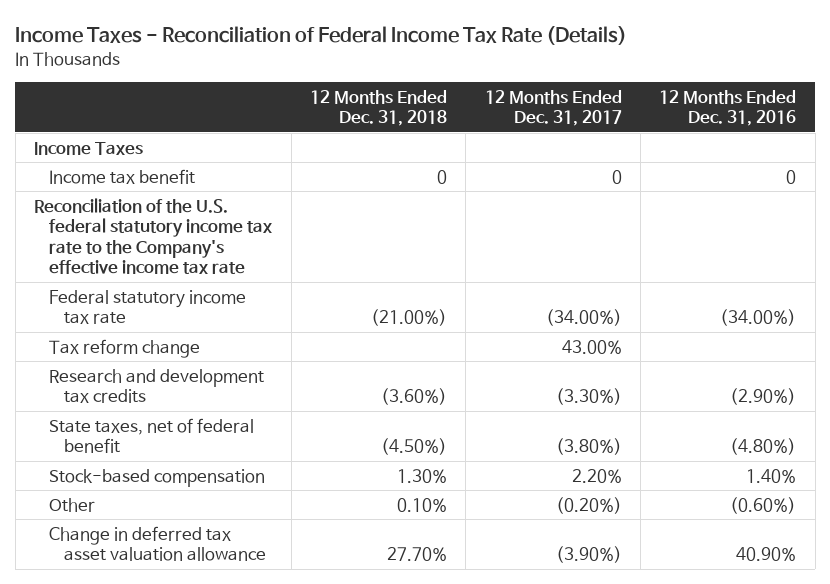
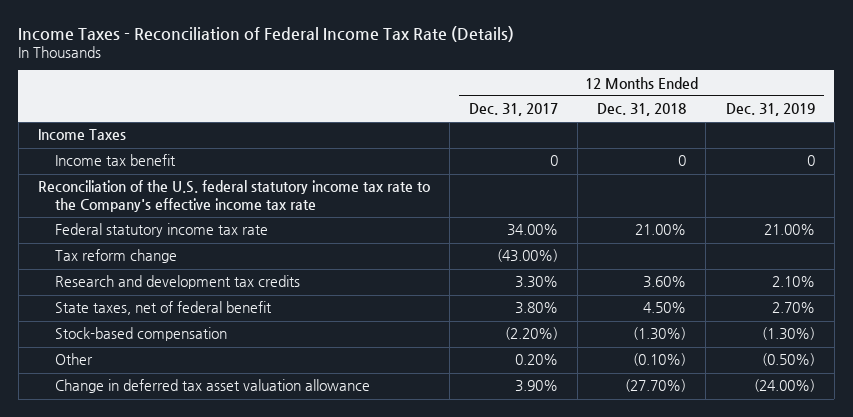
- | 12 Months Ended Dec. 31, 2018 | 12 Months Ended Dec. 31, 2017 | 12 Months Ended Dec. 31, 2016
+ | 12 Months Ended Dec. 31, 2017 | 12 Months Ended Dec. 31, 2018 | 12 Months Ended Dec. 31, 2019
- Federal statutory income tax rate | (21.00%) | (34.00%) | (34.00%)
- Tax reform change | | 43.00% |
- Research and development tax credits | (3.60%) | (3.30%) | (2.90%)
- State taxes, net of federal benefit | (4.50%) | (3.80%) | (4.80%)
- Stock-based compensation | 1.30% | 2.20% | 1.40%
- Other | 0.10% | (0.20%) | (0.60%)
- Change in deferred tax asset valuation allowance | 27.70% | (3.90%) | 40.90%
+ Federal statutory income tax rate | 34.00% | 21.00% | 21.00%
+ Tax reform change | (43.00%) | |
+ Research and development tax credits | 3.30% | 3.60% | 2.10%
+ State taxes, net of federal benefit | 3.80% | 4.50% | 2.70%
+ Stock-based compensation | (2.20%) | (1.30%) | (1.30%)
+ Other | 0.20% | (0.10%) | (0.50%)
+ Change in deferred tax asset valuation allowance | 3.90% | (27.70%) | (24.00%)

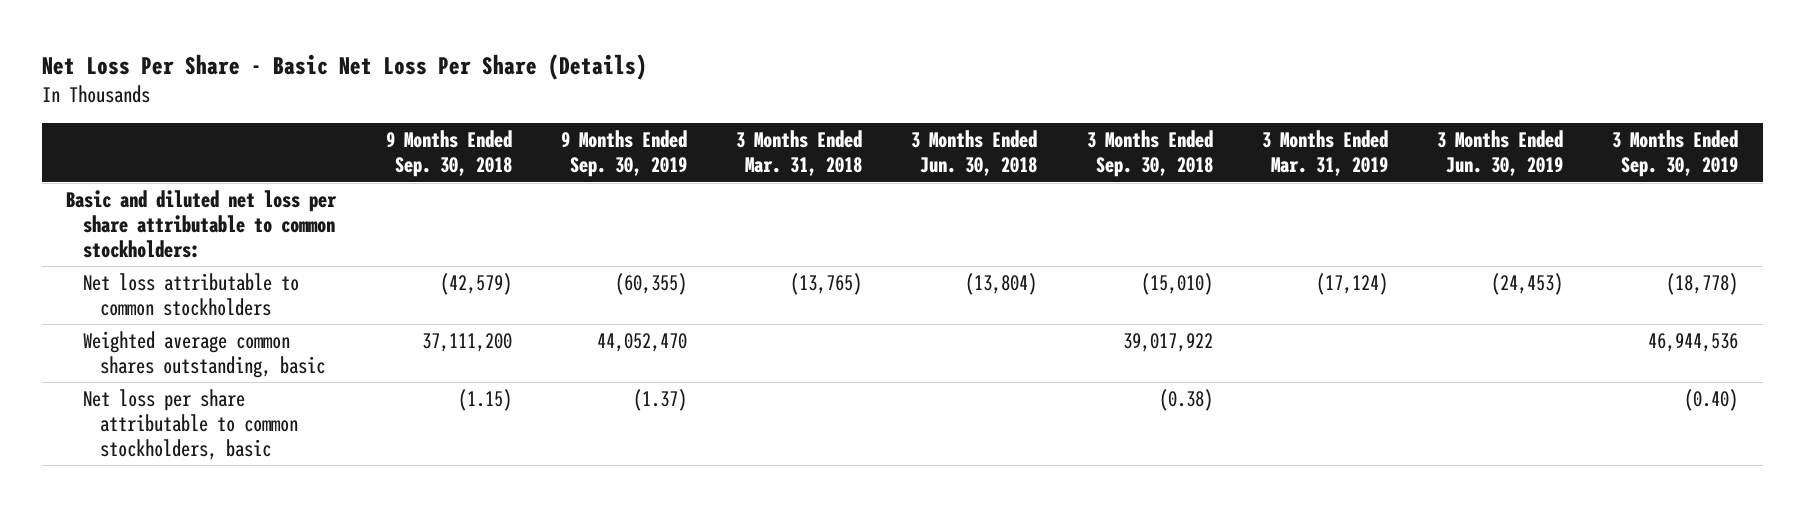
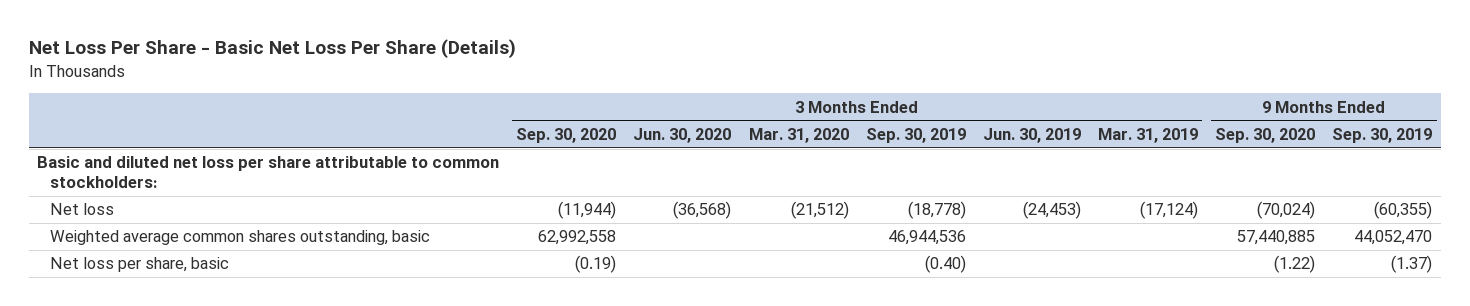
- | 9 Months Ended Sep. 30, 2018 | 9 Months Ended Sep. 30, 2019 | 3 Months Ended Mar. 31, 2018 | 3 Months Ended Jun. 30, 2018 | 3 Months Ended Sep. 30, 2018 | 3 Months Ended Mar. 31, 2019 | 3 Months Ended Jun. 30, 2019 | 3 Months Ended Sep. 30, 2019
+ | 3 Months Ended Sep. 30, 2020 | 3 Months Ended Jun. 30, 2020 | 3 Months Ended Mar. 31, 2020 | 3 Months Ended Sep. 30, 2019 | 3 Months Ended Jun. 30, 2019 | 3 Months Ended Mar. 31, 2019 | 9 Months Ended Sep. 30, 2020 | 9 Months Ended Sep. 30, 2019
- Net loss attributable to common stockholders | (42,579) | (60,355) | (13,765) | (13,804) | (15,010) | (17,124) | (24,453) | (18,778)
+ Net loss | (11,944) | (36,568) | (21,512) | (18,778) | (24,453) | (17,124) | (70,024) | (60,355)
- Net loss per share attributable to common stockholders, basic | (1.15) | (1.37) | | | (0.38) | | | (0.40)
+ Net loss per share, basic | (0.19) | | | (0.40) | | | (1.22) | (1.37)

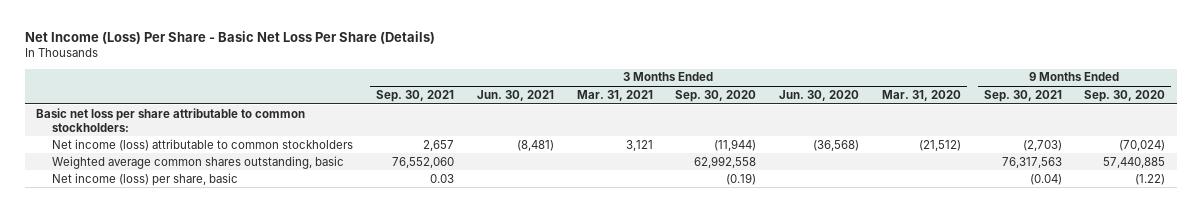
- Net Loss Per Share - Basic Net Loss Per Share (Details)
+ Net Income (Loss) Per Share - Basic Net Loss Per Share (Details)
- | 3 Months Ended Sep. 30, 2020 | 3 Months Ended Jun. 30, 2020 | 3 Months Ended Mar. 31, 2020 | 3 Months Ended Sep. 30, 2019 | 3 Months Ended Jun. 30, 2019 | 3 Months Ended Mar. 31, 2019 | 9 Months Ended Sep. 30, 2020 | 9 Months Ended Sep. 30, 2019
+ | 3 Months Ended Sep. 30, 2021 | 3 Months Ended Jun. 30, 2021 | 3 Months Ended Mar. 31, 2021 | 3 Months Ended Sep. 30, 2020 | 3 Months Ended Jun. 30, 2020 | 3 Months Ended Mar. 31, 2020 | 9 Months Ended Sep. 30, 2021 | 9 Months Ended Sep. 30, 2020
- Basic and diluted net loss per share attributable to common stockholders:
- Net loss | (11,944) | (36,568) | (21,512) | (18,778) | (24,453) | (17,124) | (70,024) | (60,355)
+ Basic net loss per share attributable to common stockholders:
+ Net income (loss) attributable to common stockholders | 2,657 | (8,481) | 3,121 | (11,944) | (36,568) | (21,512) | (2,703) | (70,024)
- Net loss per share, basic | (0.19) | | | (0.40) | | | (1.22) | (1.37)
+ Net income (loss) per share, basic | 0.03 | | | (0.19) | | | (0.04) | (1.22)

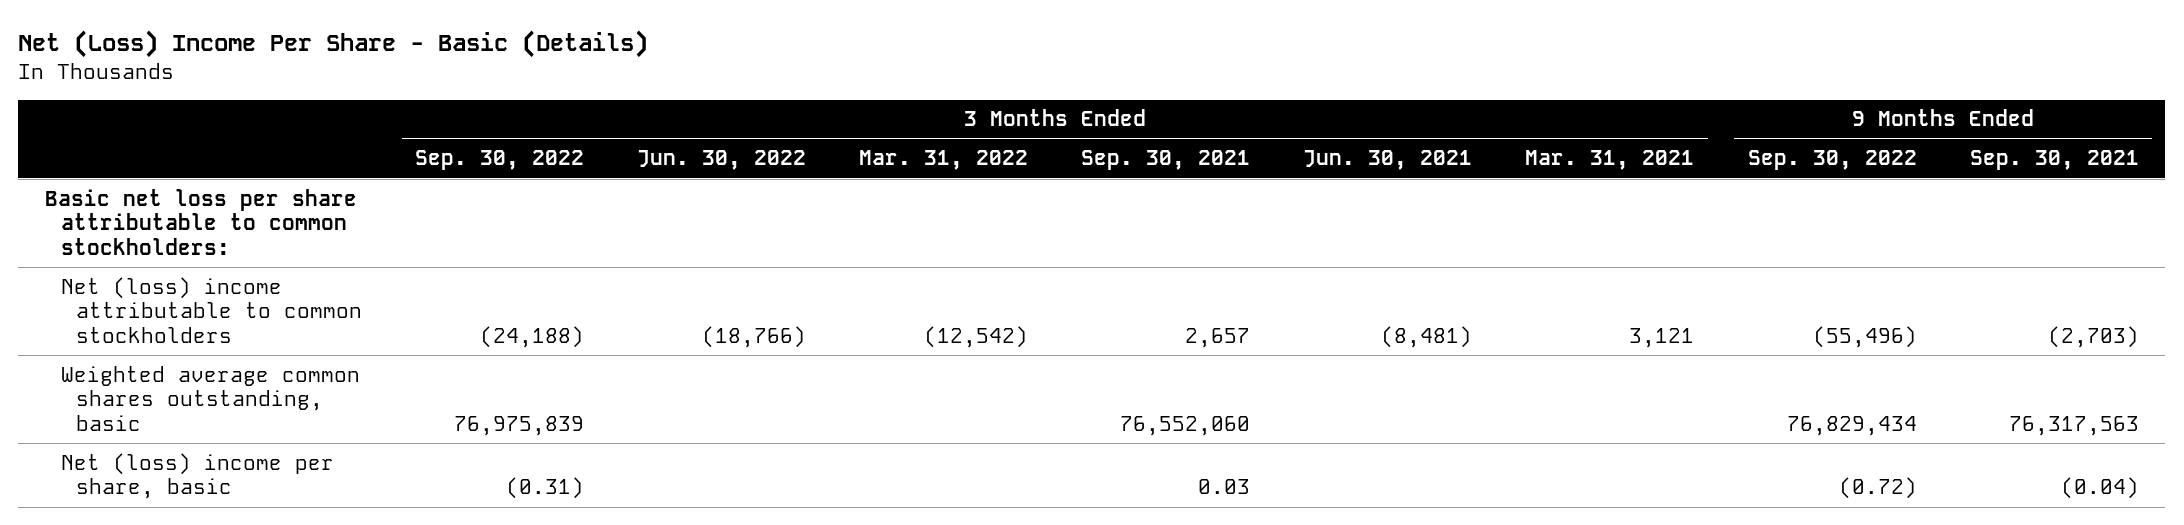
- Net Income (Loss) Per Share - Basic Net Loss Per Share (Details)
+ Net (Loss) Income Per Share - Basic (Details)
- | 3 Months Ended Sep. 30, 2021 | 3 Months Ended Jun. 30, 2021 | 3 Months Ended Mar. 31, 2021 | 3 Months Ended Sep. 30, 2020 | 3 Months Ended Jun. 30, 2020 | 3 Months Ended Mar. 31, 2020 | 9 Months Ended Sep. 30, 2021 | 9 Months Ended Sep. 30, 2020
+ | 3 Months Ended Sep. 30, 2022 | 3 Months Ended Jun. 30, 2022 | 3 Months Ended Mar. 31, 2022 | 3 Months Ended Sep. 30, 2021 | 3 Months Ended Jun. 30, 2021 | 3 Months Ended Mar. 31, 2021 | 9 Months Ended Sep. 30, 2022 | 9 Months Ended Sep. 30, 2021
- Net income (loss) attributable to common stockholders | 2,657 | (8,481) | 3,121 | (11,944) | (36,568) | (21,512) | (2,703) | (70,024)
+ Net (loss) income attributable to common stockholders | (24,188) | (18,766) | (12,542) | 2,657 | (8,481) | 3,121 | (55,496) | (2,703)
- Net income (loss) per share, basic | 0.03 | | | (0.19) | | | (0.04) | (1.22)
+ Net (loss) income per share, basic | (0.31) | | | 0.03 | | | (0.72) | (0.04)

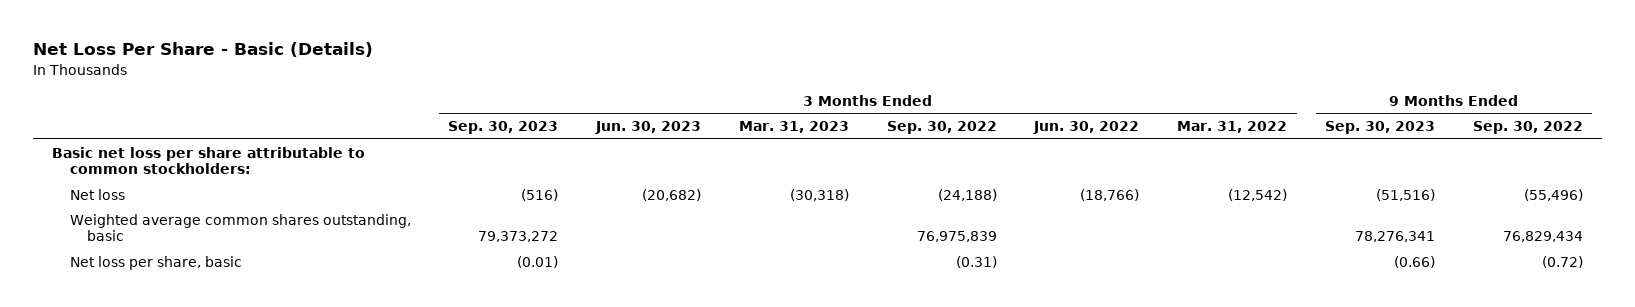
- Net (Loss) Income Per Share - Basic (Details)
+ Net Loss Per Share - Basic (Details)
- | 3 Months Ended Sep. 30, 2022 | 3 Months Ended Jun. 30, 2022 | 3 Months Ended Mar. 31, 2022 | 3 Months Ended Sep. 30, 2021 | 3 Months Ended Jun. 30, 2021 | 3 Months Ended Mar. 31, 2021 | 9 Months Ended Sep. 30, 2022 | 9 Months Ended Sep. 30, 2021
+ | 3 Months Ended Sep. 30, 2023 | 3 Months Ended Jun. 30, 2023 | 3 Months Ended Mar. 31, 2023 | 3 Months Ended Sep. 30, 2022 | 3 Months Ended Jun. 30, 2022 | 3 Months Ended Mar. 31, 2022 | 9 Months Ended Sep. 30, 2023 | 9 Months Ended Sep. 30, 2022
- Net (loss) income attributable to common stockholders | (24,188) | (18,766) | (12,542) | 2,657 | (8,481) | 3,121 | (55,496) | (2,703)
+ Net loss | (516) | (20,682) | (30,318) | (24,188) | (18,766) | (12,542) | (51,516) | (55,496)
- Net (loss) income per share, basic | (0.31) | | | 0.03 | | | (0.72) | (0.04)
+ Net loss per share, basic | (0.01) | | | (0.31) | | | (0.66) | (0.72)

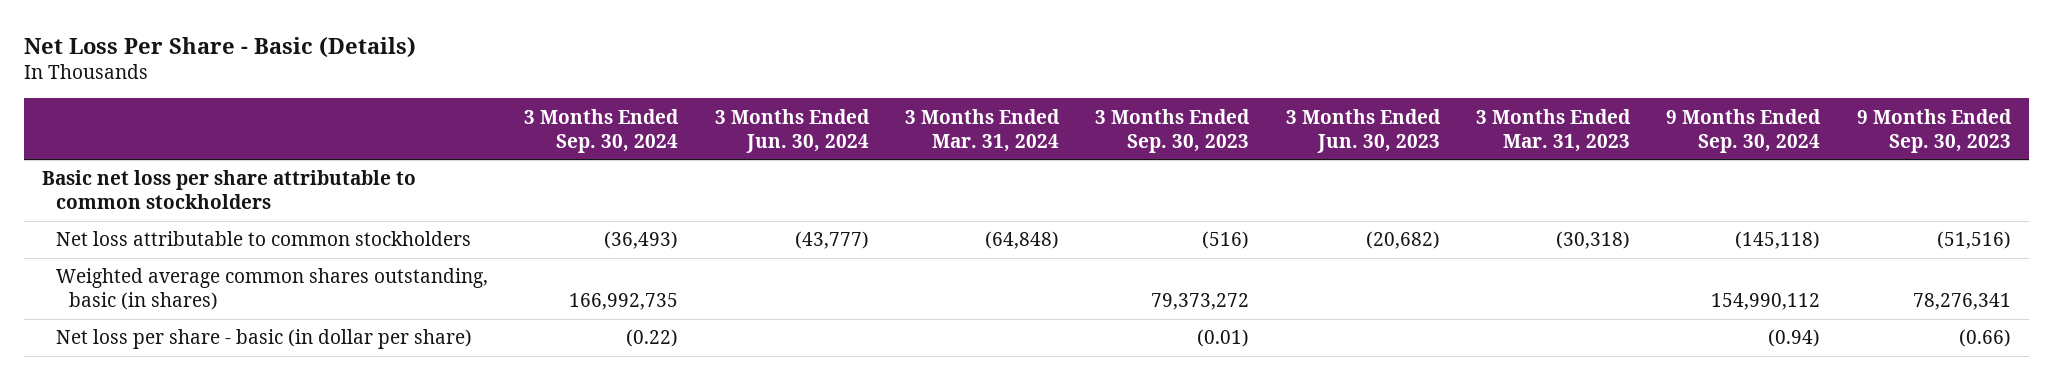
- | 3 Months Ended Sep. 30, 2023 | 3 Months Ended Jun. 30, 2023 | 3 Months Ended Mar. 31, 2023 | 3 Months Ended Sep. 30, 2022 | 3 Months Ended Jun. 30, 2022 | 3 Months Ended Mar. 31, 2022 | 9 Months Ended Sep. 30, 2023 | 9 Months Ended Sep. 30, 2022
+ | 3 Months Ended Sep. 30, 2024 | 3 Months Ended Jun. 30, 2024 | 3 Months Ended Mar. 31, 2024 | 3 Months Ended Sep. 30, 2023 | 3 Months Ended Jun. 30, 2023 | 3 Months Ended Mar. 31, 2023 | 9 Months Ended Sep. 30, 2024 | 9 Months Ended Sep. 30, 2023
- Basic net loss per share attributable to common stockholders:
- Net loss | (516) | (20,682) | (30,318) | (24,188) | (18,766) | (12,542) | (51,516) | (55,496)
- Weighted average common shares outstanding, basic | 79,373,272 | | | 76,975,839 | | | 78,276,341 | 76,829,434
- Net loss per share, basic | (0.01) | | | (0.31) | | | (0.66) | (0.72)
+ Basic net loss per share attributable to common stockholders
+ Net loss attributable to common stockholders | (36,493) | (43,777) | (64,848) | (516) | (20,682) | (30,318) | (145,118) | (51,516)
+ Weighted average common shares outstanding, basic (in shares) | 166,992,735 | | | 79,373,272 | | | 154,990,112 | 78,276,341
+ Net loss per share - basic (in dollar per share) | (0.22) | | | (0.01) | | | (0.94) | (0.66)

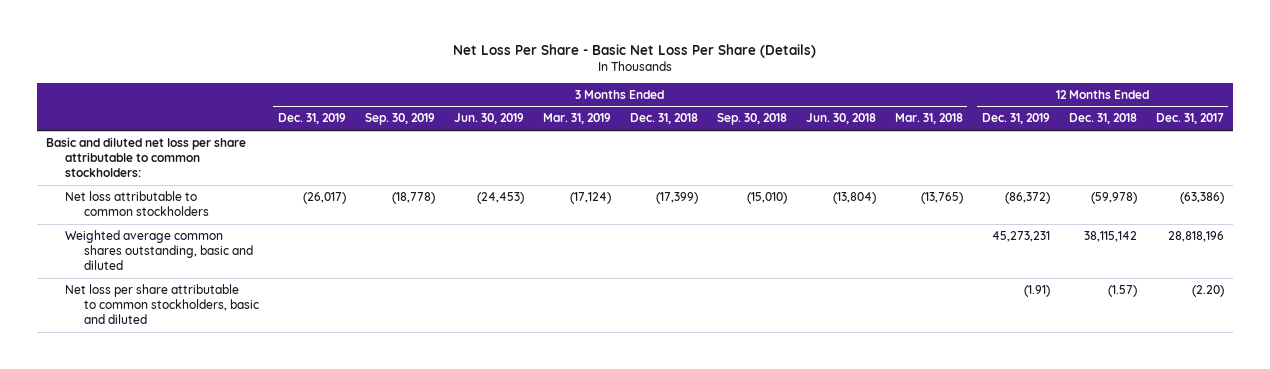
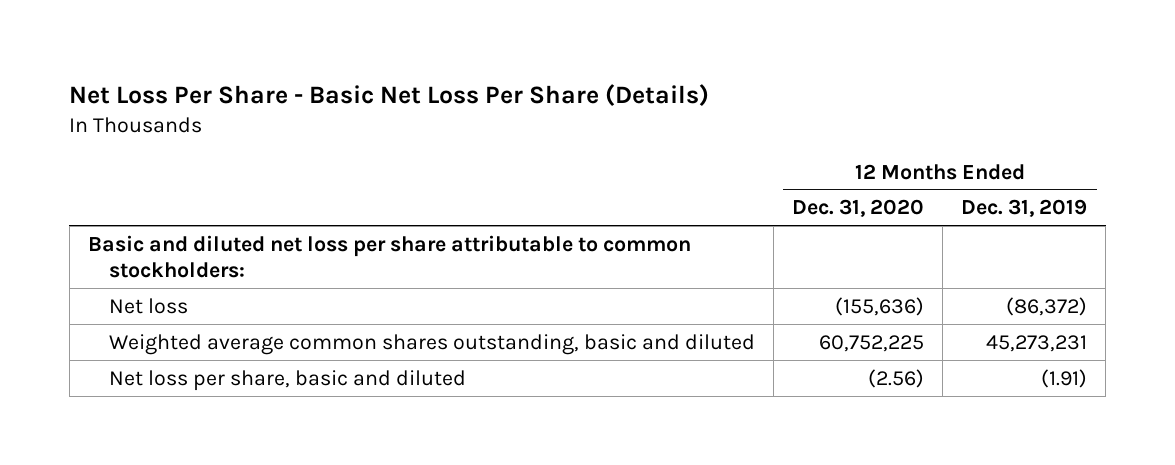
- | 3 Months Ended Dec. 31, 2019 | 3 Months Ended Sep. 30, 2019 | 3 Months Ended Jun. 30, 2019 | 3 Months Ended Mar. 31, 2019 | 3 Months Ended Dec. 31, 2018 | 3 Months Ended Sep. 30, 2018 | 3 Months Ended Jun. 30, 2018 | 3 Months Ended Mar. 31, 2018 | 12 Months Ended Dec. 31, 2019 | 12 Months Ended Dec. 31, 2018 | 12 Months Ended Dec. 31, 2017
+ | 12 Months Ended Dec. 31, 2020 | 12 Months Ended Dec. 31, 2019
- Net loss attributable to common stockholders | (26,017) | (18,778) | (24,453) | (17,124) | (17,399) | (15,010) | (13,804) | (13,765) | (86,372) | (59,978) | (63,386)
+ Net loss | (155,636) | (86,372)
- Net loss per share attributable to common stockholders, basic and diluted | | | | | | | | | (1.91) | (1.57) | (2.20)
+ Net loss per share, basic and diluted | (2.56) | (1.91)

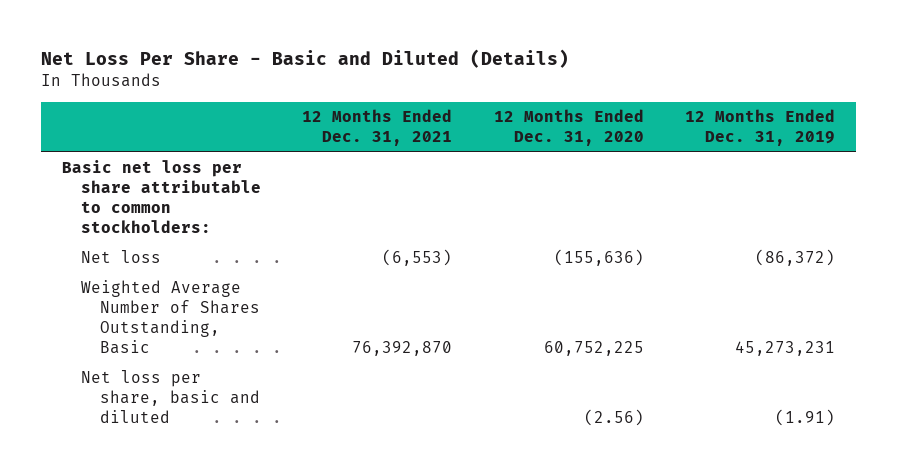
- Net Loss Per Share - Basic Net Loss Per Share (Details)
+ Net Loss Per Share - Basic and Diluted (Details)
- | 12 Months Ended Dec. 31, 2020 | 12 Months Ended Dec. 31, 2019
+ | 12 Months Ended Dec. 31, 2021 | 12 Months Ended Dec. 31, 2020 | 12 Months Ended Dec. 31, 2019
- Basic and diluted net loss per share attributable to common stockholders:
+ Basic net loss per share attributable to common stockholders:
- Weighted average common shares outstanding, basic and diluted | 60,752,225 | 45,273,231
+ Weighted Average Number of Shares Outstanding, Basic | 76,392,870 | 60,752,225 | 45,273,231

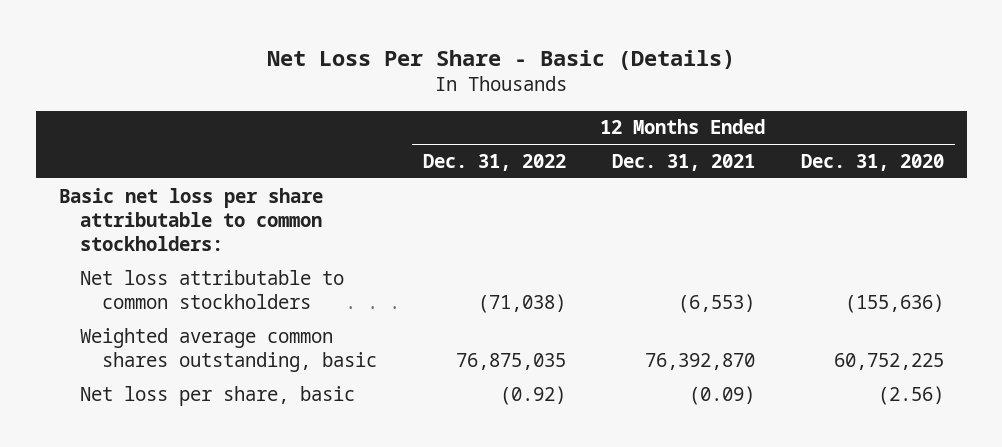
- Net Loss Per Share - Basic and Diluted (Details)
+ Net Loss Per Share - Basic (Details)
- | 12 Months Ended Dec. 31, 2021 | 12 Months Ended Dec. 31, 2020 | 12 Months Ended Dec. 31, 2019
+ | 12 Months Ended Dec. 31, 2022 | 12 Months Ended Dec. 31, 2021 | 12 Months Ended Dec. 31, 2020
- Net loss | (6,553) | (155,636) | (86,372)
- Weighted Average Number of Shares Outstanding, Basic | 76,392,870 | 60,752,225 | 45,273,231
- Net loss per share, basic and diluted | | (2.56) | (1.91)
+ Net loss attributable to common stockholders | (71,038) | (6,553) | (155,636)
+ Weighted average common shares outstanding, basic | 76,875,035 | 76,392,870 | 60,752,225
+ Net loss per share, basic | (0.92) | (0.09) | (2.56)

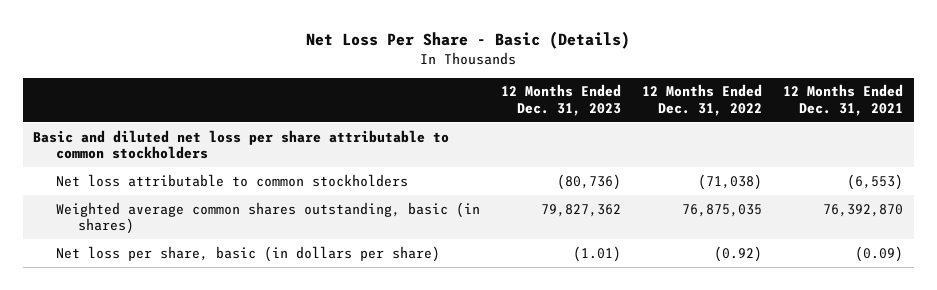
- | 12 Months Ended Dec. 31, 2022 | 12 Months Ended Dec. 31, 2021 | 12 Months Ended Dec. 31, 2020
+ | 12 Months Ended Dec. 31, 2023 | 12 Months Ended Dec. 31, 2022 | 12 Months Ended Dec. 31, 2021
- Basic net loss per share attributable to common stockholders:
+ Basic and diluted net loss per share attributable to common stockholders
- Weighted average common shares outstanding, basic | 76,875,035 | 76,392,870 | 60,752,225
- Net loss per share, basic | (0.92) | (0.09) | (2.56)
+ Weighted average common shares outstanding, basic (in shares) | 79,827,362 | 76,875,035 | 76,392,870
+ Net loss per share, basic (in dollars per share) | (1.01) | (0.92) | (0.09)

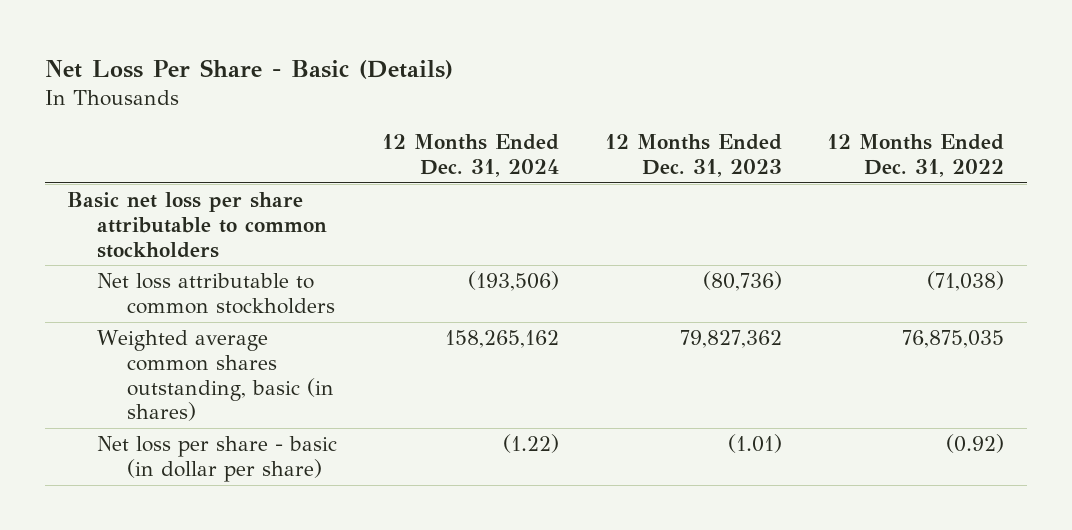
- | 12 Months Ended Dec. 31, 2023 | 12 Months Ended Dec. 31, 2022 | 12 Months Ended Dec. 31, 2021
+ | 12 Months Ended Dec. 31, 2024 | 12 Months Ended Dec. 31, 2023 | 12 Months Ended Dec. 31, 2022
- Basic and diluted net loss per share attributable to common stockholders
+ Basic net loss per share attributable to common stockholders
- Net loss per share, basic (in dollars per share) | (1.01) | (0.92) | (0.09)
+ Net loss per share - basic (in dollar per share) | (1.22) | (1.01) | (0.92)

